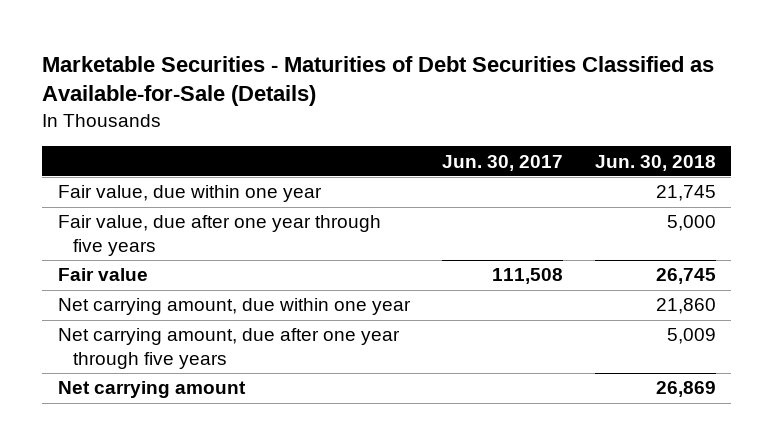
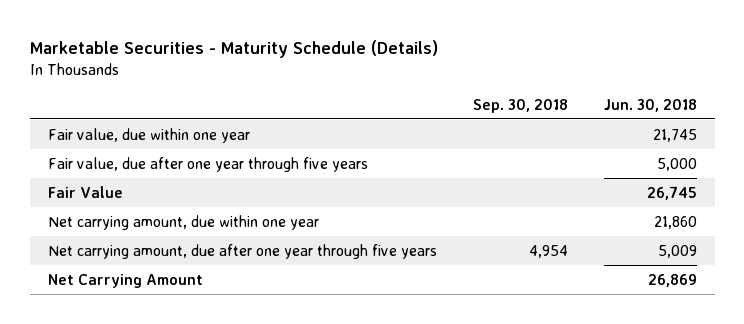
- Marketable Securities - Maturities of Debt Securities Classified as Available-for-Sale (Details)
+ Marketable Securities - Maturity Schedule (Details)
- | Jun. 30, 2017 | Jun. 30, 2018
+ | Sep. 30, 2018 | Jun. 30, 2018
- Fair value | 111,508 | 26,745
+ Fair Value | | 26,745
- Net carrying amount | | 26,869
+ Net Carrying Amount | | 26,869

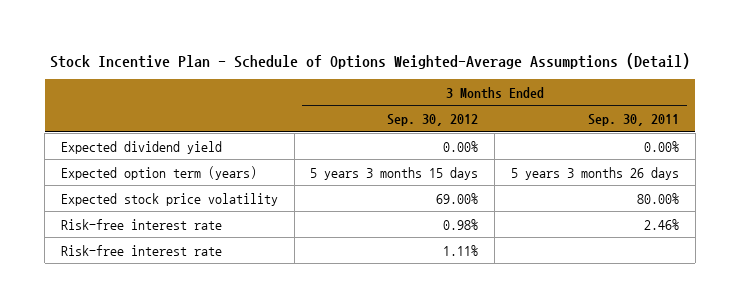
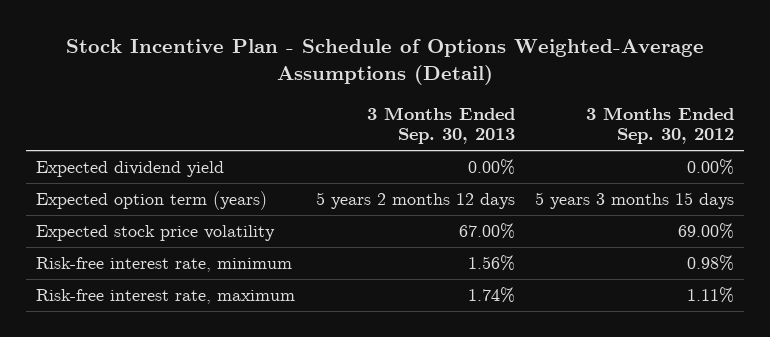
- | 3 Months Ended Sep. 30, 2012 | 3 Months Ended Sep. 30, 2011
+ | 3 Months Ended Sep. 30, 2013 | 3 Months Ended Sep. 30, 2012
- Risk-free interest rate | 0.98% | 2.46%
- Risk-free interest rate | 1.11% |
+ Risk-free interest rate, minimum | 1.56% | 0.98%
+ Risk-free interest rate, maximum | 1.74% | 1.11%

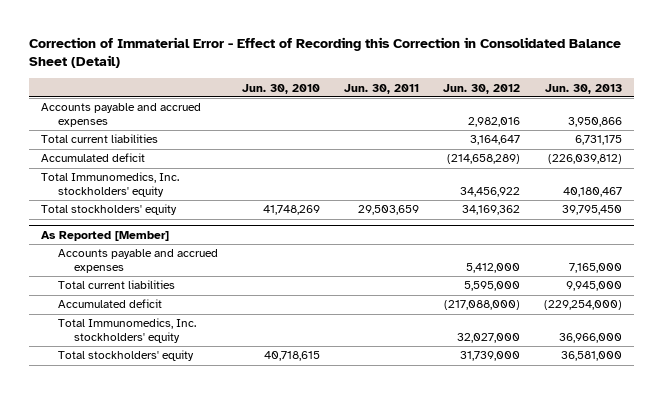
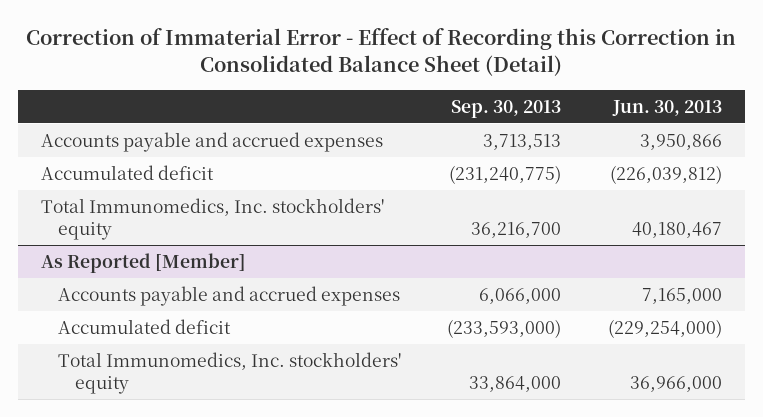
- | Jun. 30, 2010 | Jun. 30, 2011 | Jun. 30, 2012 | Jun. 30, 2013
+ | Sep. 30, 2013 | Jun. 30, 2013
- Total current liabilities | | | 3,164,647 | 6,731,175
- Total stockholders' equity | 41,748,269 | 29,503,659 | 34,169,362 | 39,795,450
@ As Reported [Member]
- Total current liabilities | | | 5,595,000 | 9,945,000
- Total stockholders' equity | 40,718,615 | | 31,739,000 | 36,581,000

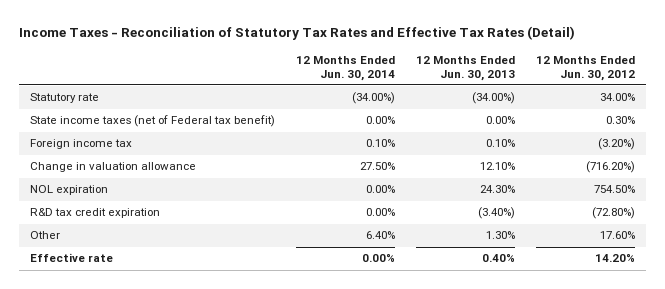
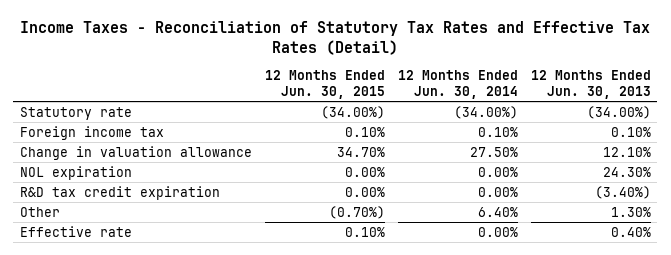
- | 12 Months Ended Jun. 30, 2014 | 12 Months Ended Jun. 30, 2013 | 12 Months Ended Jun. 30, 2012
+ | 12 Months Ended Jun. 30, 2015 | 12 Months Ended Jun. 30, 2014 | 12 Months Ended Jun. 30, 2013
- State income taxes (net of Federal tax benefit) | 0.00% | 0.00% | 0.30%

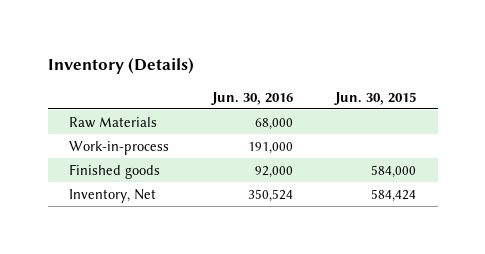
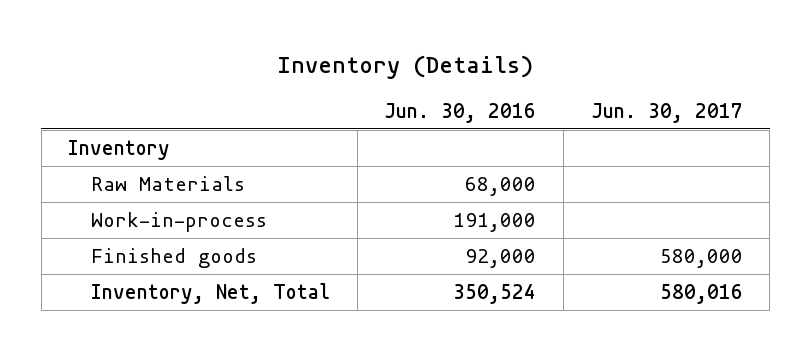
- | Jun. 30, 2016 | Jun. 30, 2015
+ | Jun. 30, 2016 | Jun. 30, 2017
+ Inventory
- Inventory, Net | 350,524 | 584,424
+ Inventory, Net, Total | 350,524 | 580,016

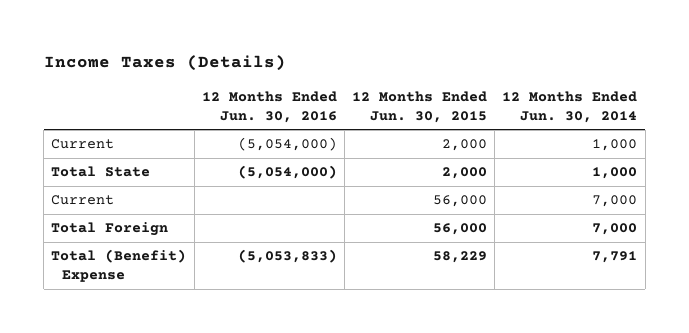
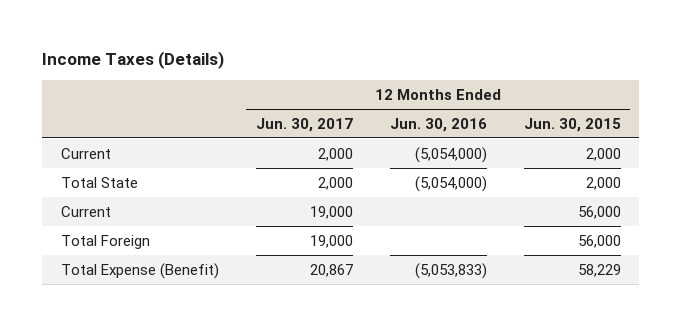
- | 12 Months Ended Jun. 30, 2016 | 12 Months Ended Jun. 30, 2015 | 12 Months Ended Jun. 30, 2014
+ | 12 Months Ended Jun. 30, 2017 | 12 Months Ended Jun. 30, 2016 | 12 Months Ended Jun. 30, 2015
- Total (Benefit) Expense | (5,053,833) | 58,229 | 7,791
+ Total Expense (Benefit) | 20,867 | (5,053,833) | 58,229

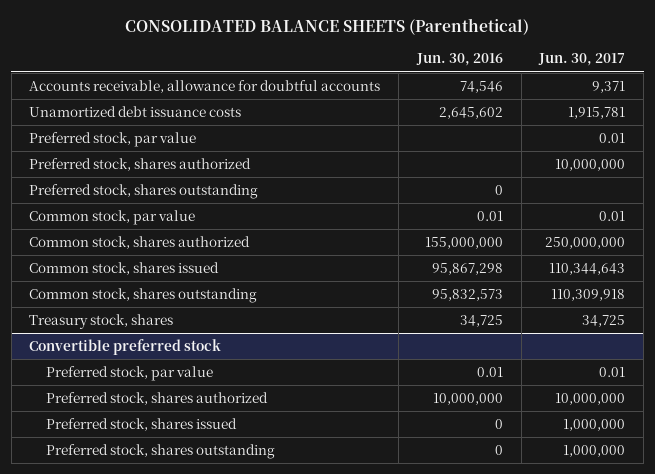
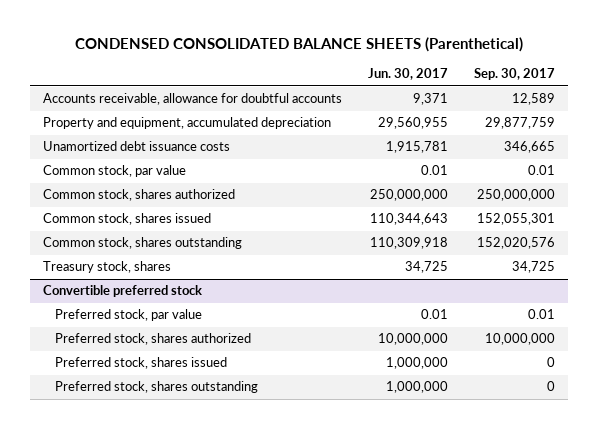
- CONSOLIDATED BALANCE SHEETS (Parenthetical)
+ CONDENSED CONSOLIDATED BALANCE SHEETS (Parenthetical)
- | Jun. 30, 2016 | Jun. 30, 2017
+ | Jun. 30, 2017 | Sep. 30, 2017
+ Property and equipment, accumulated depreciation | 29,560,955 | 29,877,759
- Preferred stock, par value | | 0.01
- Preferred stock, shares authorized | | 10,000,000
- Preferred stock, shares outstanding | 0 |

